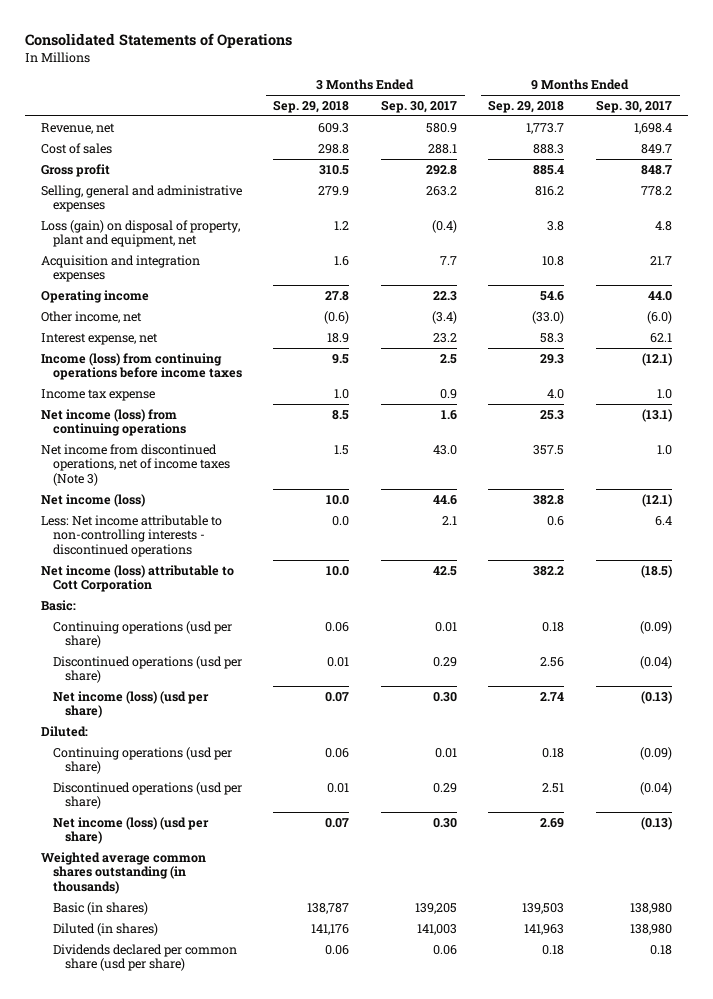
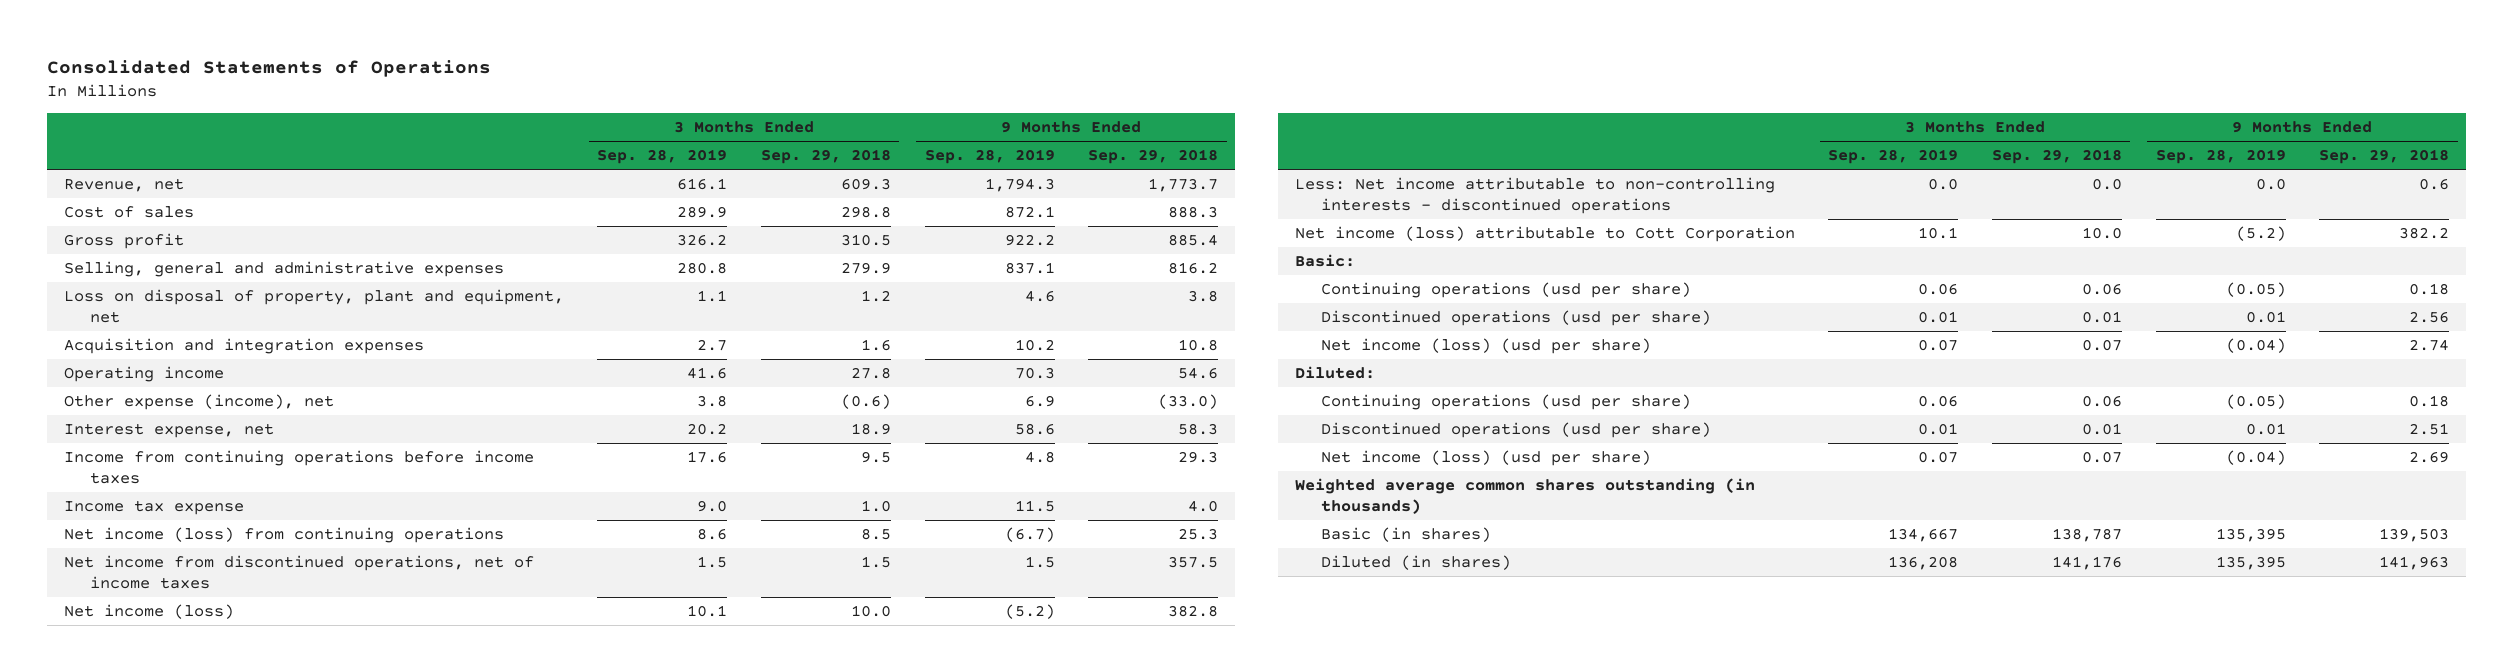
- | 3 Months Ended Sep. 29, 2018 | 3 Months Ended Sep. 30, 2017 | 9 Months Ended Sep. 29, 2018 | 9 Months Ended Sep. 30, 2017
+ | 3 Months Ended Sep. 28, 2019 | 3 Months Ended Sep. 29, 2018 | 9 Months Ended Sep. 28, 2019 | 9 Months Ended Sep. 29, 2018
- Loss (gain) on disposal of property, plant and equipment, net | 1.2 | (0.4) | 3.8 | 4.8
+ Loss on disposal of property, plant and equipment, net | 1.1 | 1.2 | 4.6 | 3.8
- Other income, net | (0.6) | (3.4) | (33.0) | (6.0)
+ Other expense (income), net | 3.8 | (0.6) | 6.9 | (33.0)
- Income (loss) from continuing operations before income taxes | 9.5 | 2.5 | 29.3 | (12.1)
+ Income from continuing operations before income taxes | 17.6 | 9.5 | 4.8 | 29.3
- Net income from discontinued operations, net of income taxes (Note 3) | 1.5 | 43.0 | 357.5 | 1.0
+ Net income from discontinued operations, net of income taxes | 1.5 | 1.5 | 1.5 | 357.5
- Dividends declared per common share (usd per share) | 0.06 | 0.06 | 0.18 | 0.18

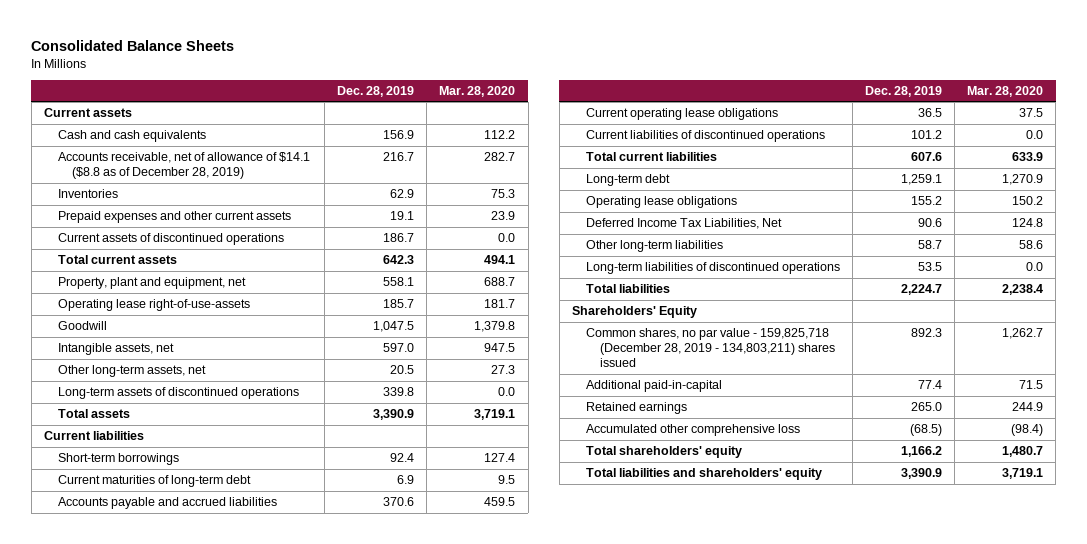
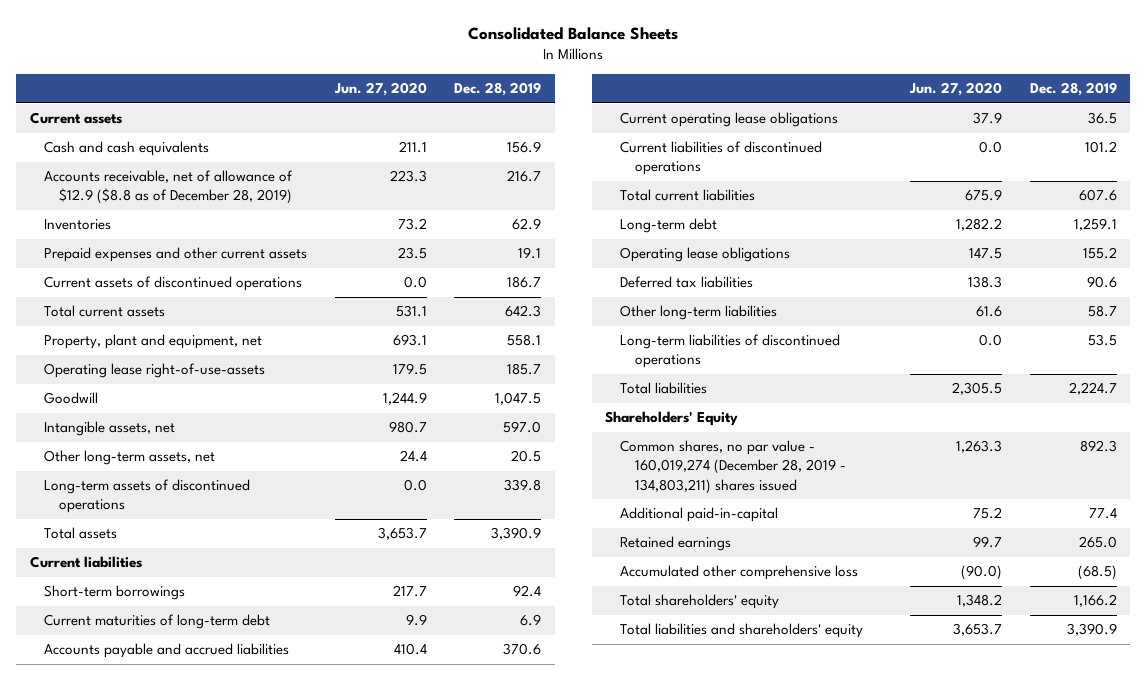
- | Dec. 28, 2019 | Mar. 28, 2020
+ | Jun. 27, 2020 | Dec. 28, 2019
- Accounts receivable, net of allowance of $14.1 ($8.8 as of December 28, 2019) | 216.7 | 282.7
+ Accounts receivable, net of allowance of $12.9 ($8.8 as of December 28, 2019) | 223.3 | 216.7
- Deferred Income Tax Liabilities, Net | 90.6 | 124.8
+ Deferred tax liabilities | 138.3 | 90.6
- Common shares, no par value - 159,825,718 (December 28, 2019 - 134,803,211) shares issued | 892.3 | 1,262.7
+ Common shares, no par value - 160,019,274 (December 28, 2019 - 134,803,211) shares issued | 1,263.3 | 892.3

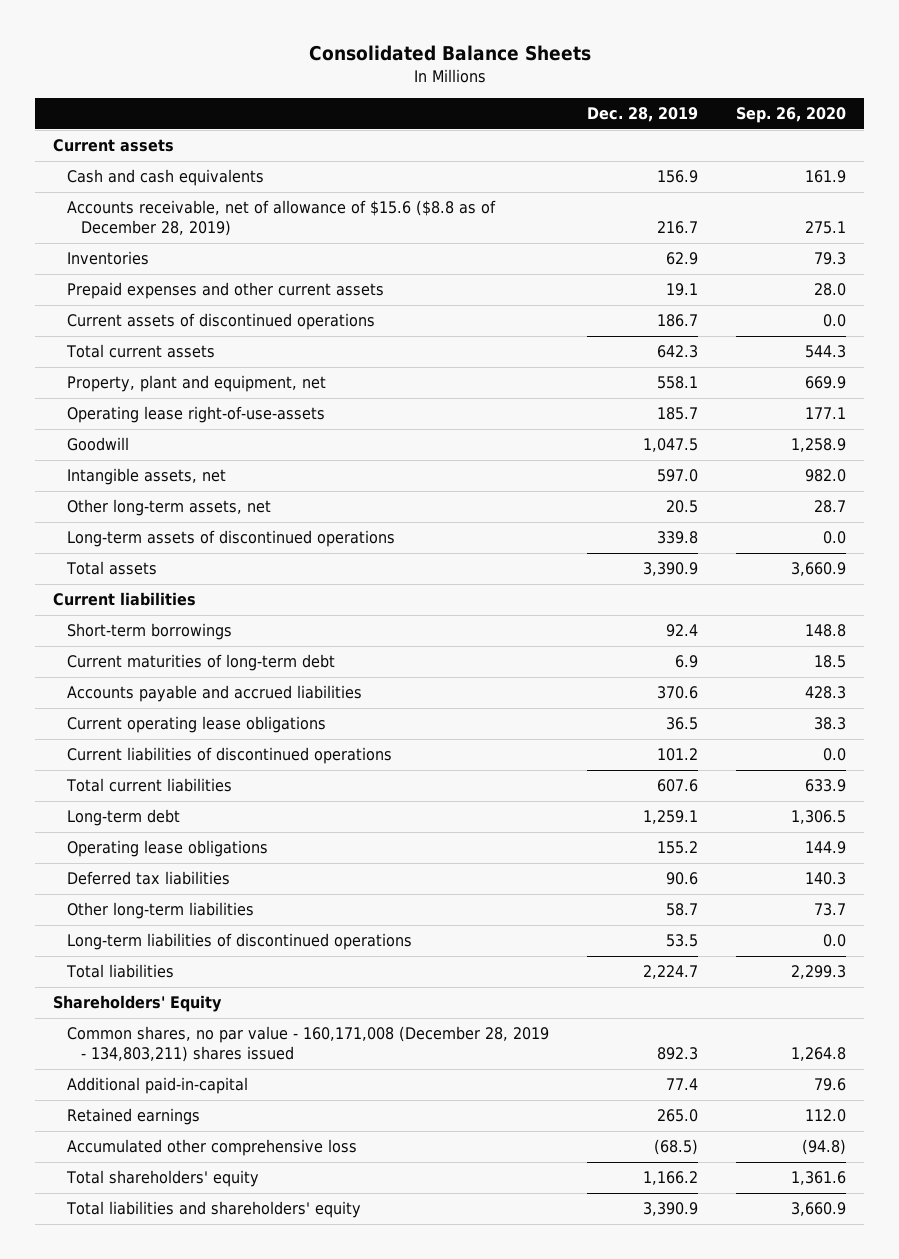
- | Jun. 27, 2020 | Dec. 28, 2019
+ | Dec. 28, 2019 | Sep. 26, 2020
- Accounts receivable, net of allowance of $12.9 ($8.8 as of December 28, 2019) | 223.3 | 216.7
+ Accounts receivable, net of allowance of $15.6 ($8.8 as of December 28, 2019) | 216.7 | 275.1
- Common shares, no par value - 160,019,274 (December 28, 2019 - 134,803,211) shares issued | 1,263.3 | 892.3
+ Common shares, no par value - 160,171,008 (December 28, 2019 - 134,803,211) shares issued | 892.3 | 1,264.8

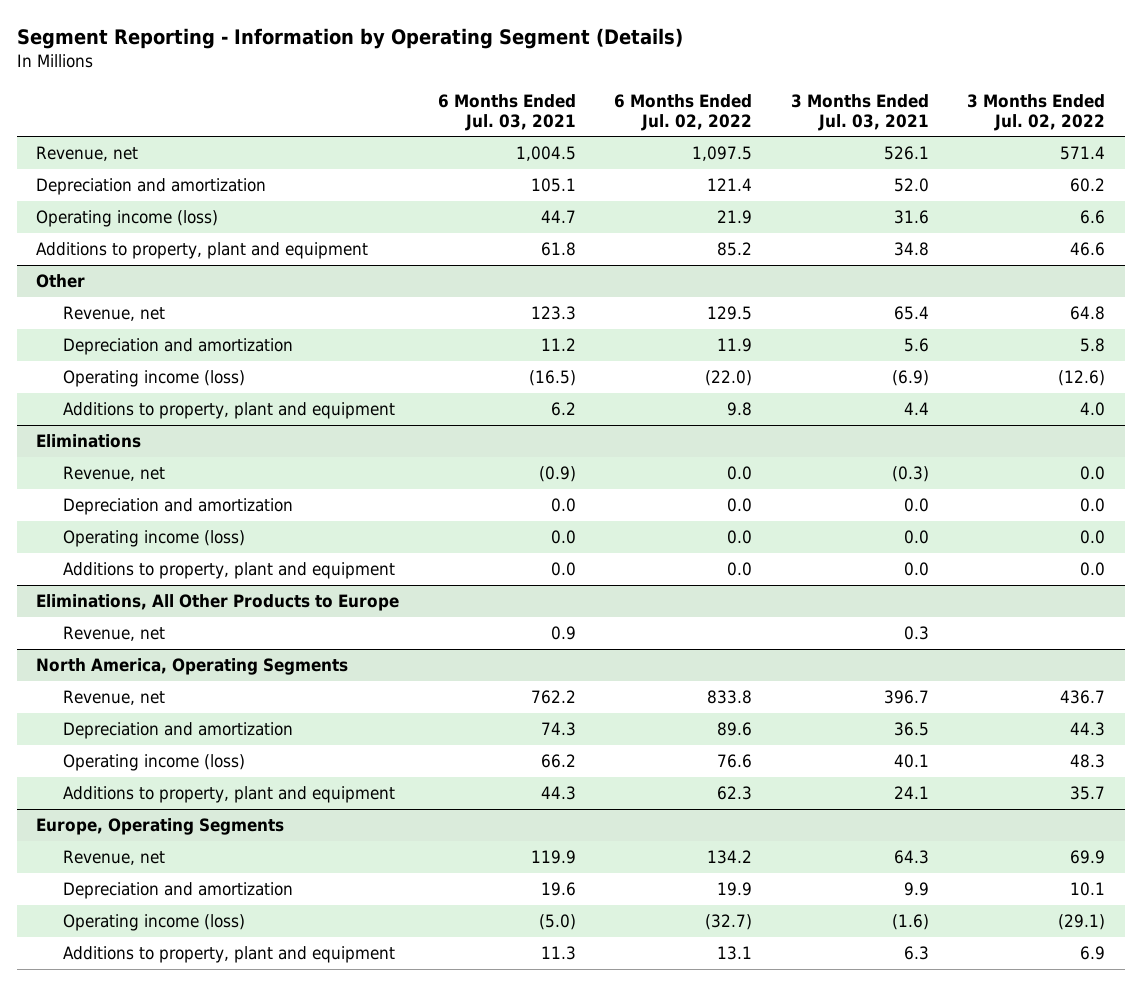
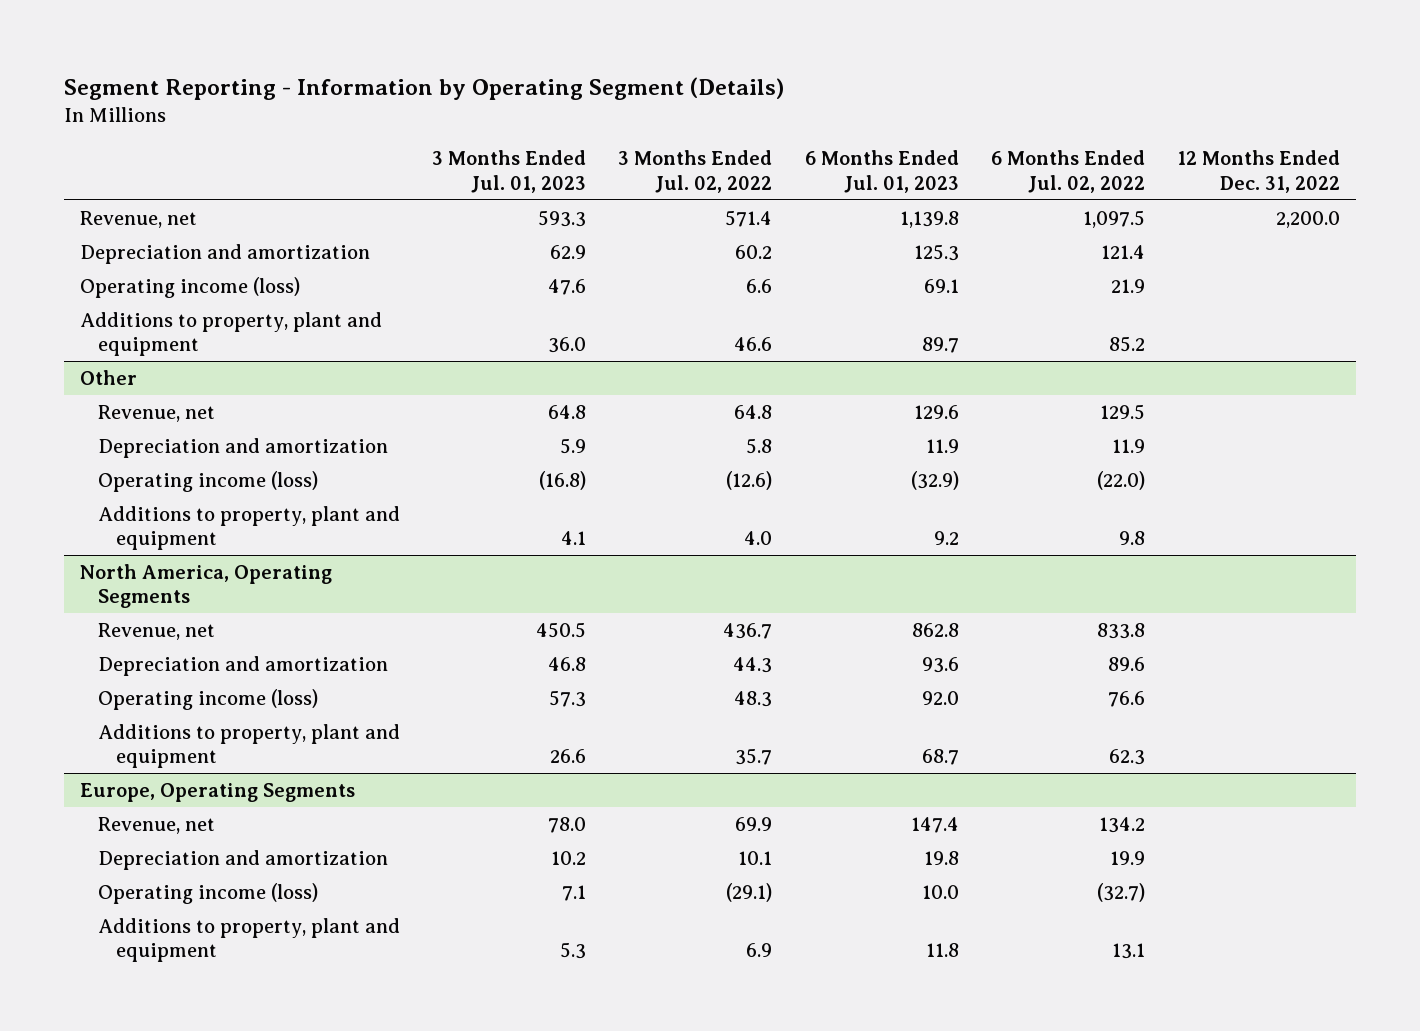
- | 6 Months Ended Jul. 03, 2021 | 6 Months Ended Jul. 02, 2022 | 3 Months Ended Jul. 03, 2021 | 3 Months Ended Jul. 02, 2022
+ | 3 Months Ended Jul. 01, 2023 | 3 Months Ended Jul. 02, 2022 | 6 Months Ended Jul. 01, 2023 | 6 Months Ended Jul. 02, 2022 | 12 Months Ended Dec. 31, 2022
- Eliminations
- Revenue, net | (0.9) | 0.0 | (0.3) | 0.0
- Depreciation and amortization | 0.0 | 0.0 | 0.0 | 0.0
- Operating income (loss) | 0.0 | 0.0 | 0.0 | 0.0
- Additions to property, plant and equipment | 0.0 | 0.0 | 0.0 | 0.0
- Eliminations, All Other Products to Europe
- Revenue, net | 0.9 | | 0.3 |

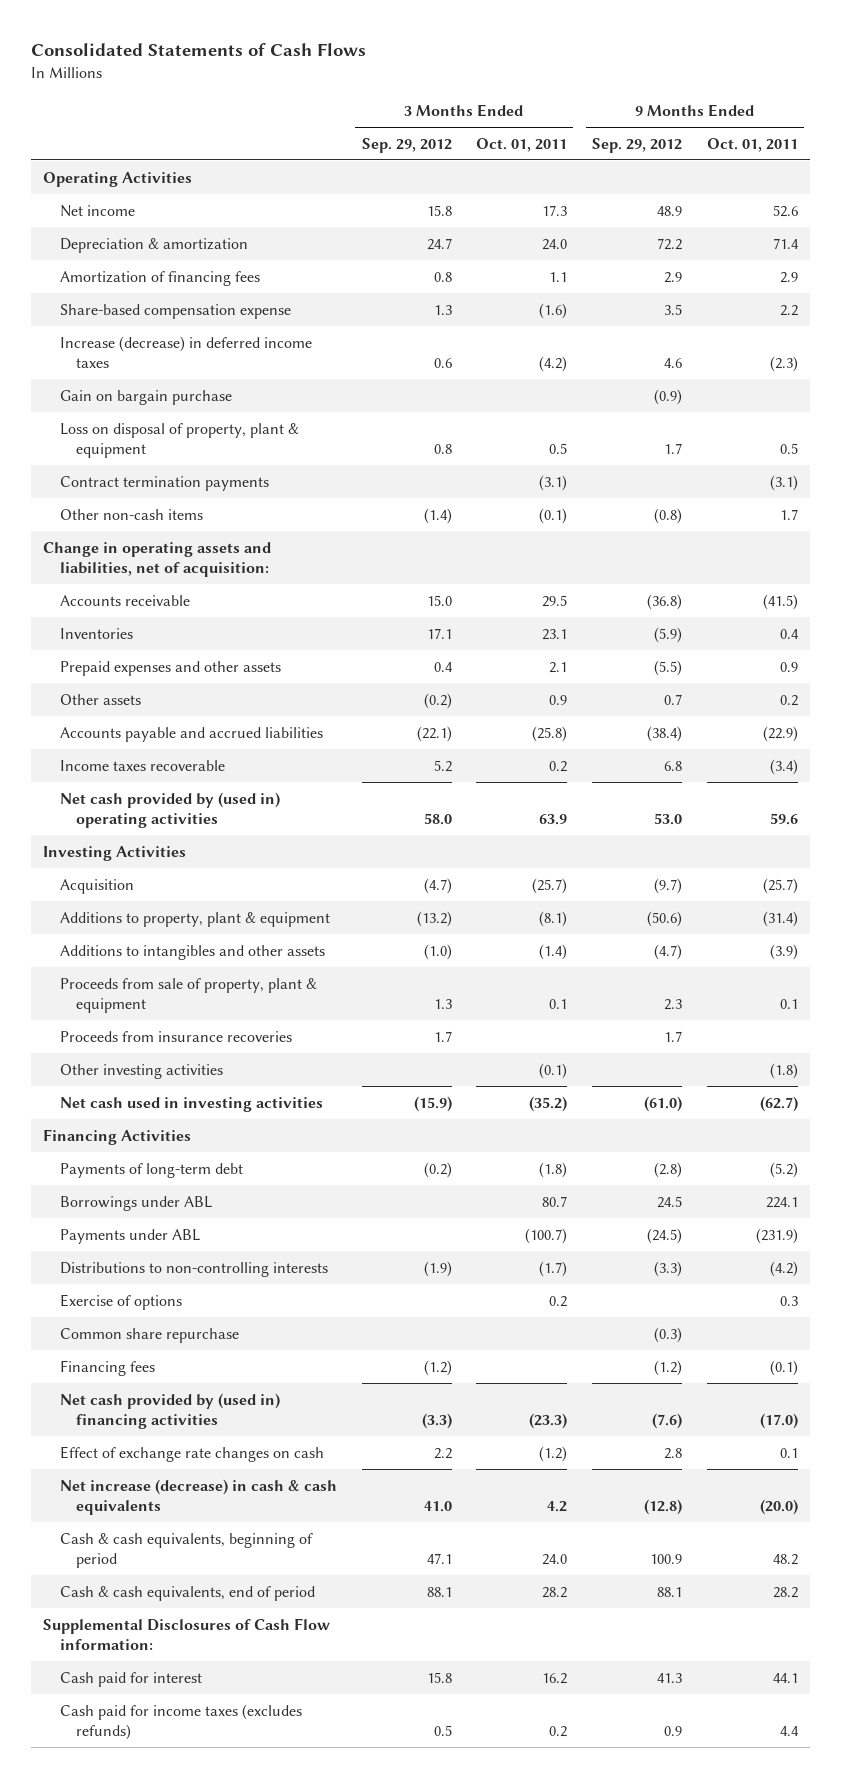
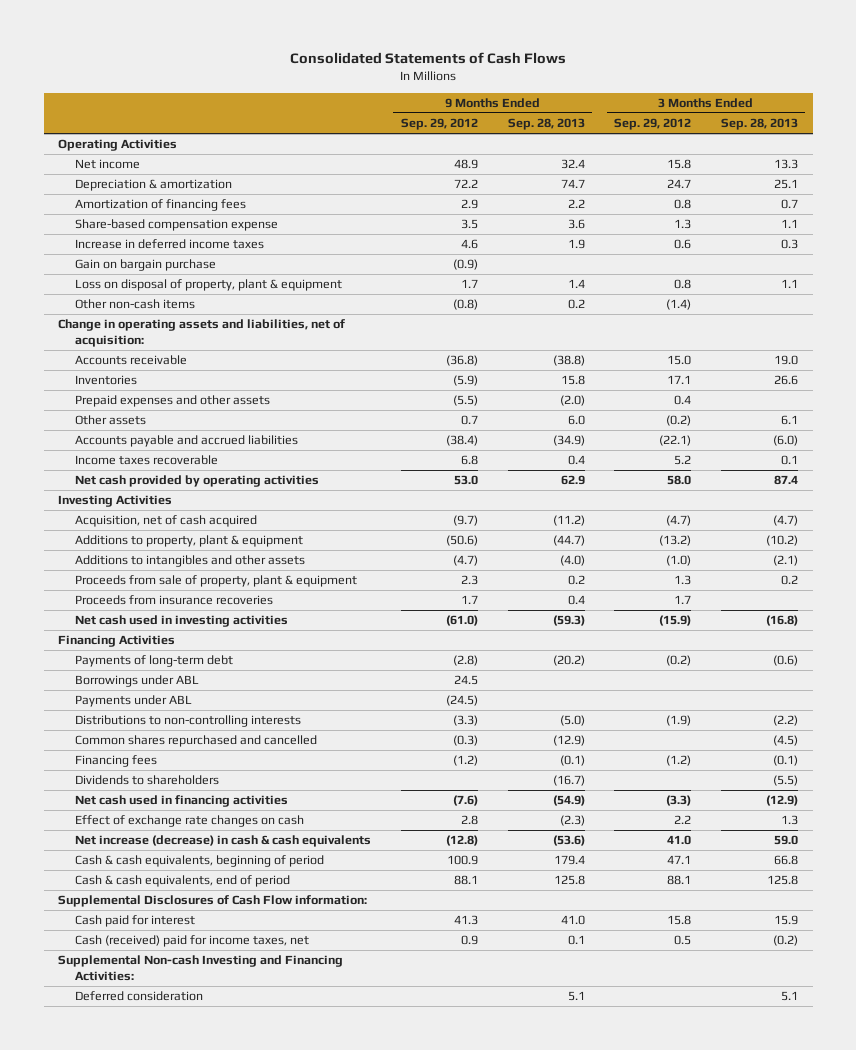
- | 3 Months Ended Sep. 29, 2012 | 3 Months Ended Oct. 01, 2011 | 9 Months Ended Sep. 29, 2012 | 9 Months Ended Oct. 01, 2011
+ | 9 Months Ended Sep. 29, 2012 | 9 Months Ended Sep. 28, 2013 | 3 Months Ended Sep. 29, 2012 | 3 Months Ended Sep. 28, 2013
- Increase (decrease) in deferred income taxes | 0.6 | (4.2) | 4.6 | (2.3)
+ Increase in deferred income taxes | 4.6 | 1.9 | 0.6 | 0.3
- Contract termination payments | | (3.1) | | (3.1)
- Net cash provided by (used in) operating activities | 58.0 | 63.9 | 53.0 | 59.6
+ Net cash provided by operating activities | 53.0 | 62.9 | 58.0 | 87.4
- Acquisition | (4.7) | (25.7) | (9.7) | (25.7)
+ Acquisition, net of cash acquired | (9.7) | (11.2) | (4.7) | (4.7)
- Other investing activities | | (0.1) | | (1.8)
- Exercise of options | | 0.2 | | 0.3
- Common share repurchase | | | (0.3) |
+ Common shares repurchased and cancelled | (0.3) | (12.9) | | (4.5)
- Net cash provided by (used in) financing activities | (3.3) | (23.3) | (7.6) | (17.0)
+ Dividends to shareholders | | (16.7) | | (5.5)
+ Net cash used in financing activities | (7.6) | (54.9) | (3.3) | (12.9)
- Cash paid for income taxes (excludes refunds) | 0.5 | 0.2 | 0.9 | 4.4
+ Cash (received) paid for income taxes, net | 0.9 | 0.1 | 0.5 | (0.2)
+ Supplemental Non-cash Investing and Financing Activities:
+ Deferred consideration | | 5.1 | | 5.1

